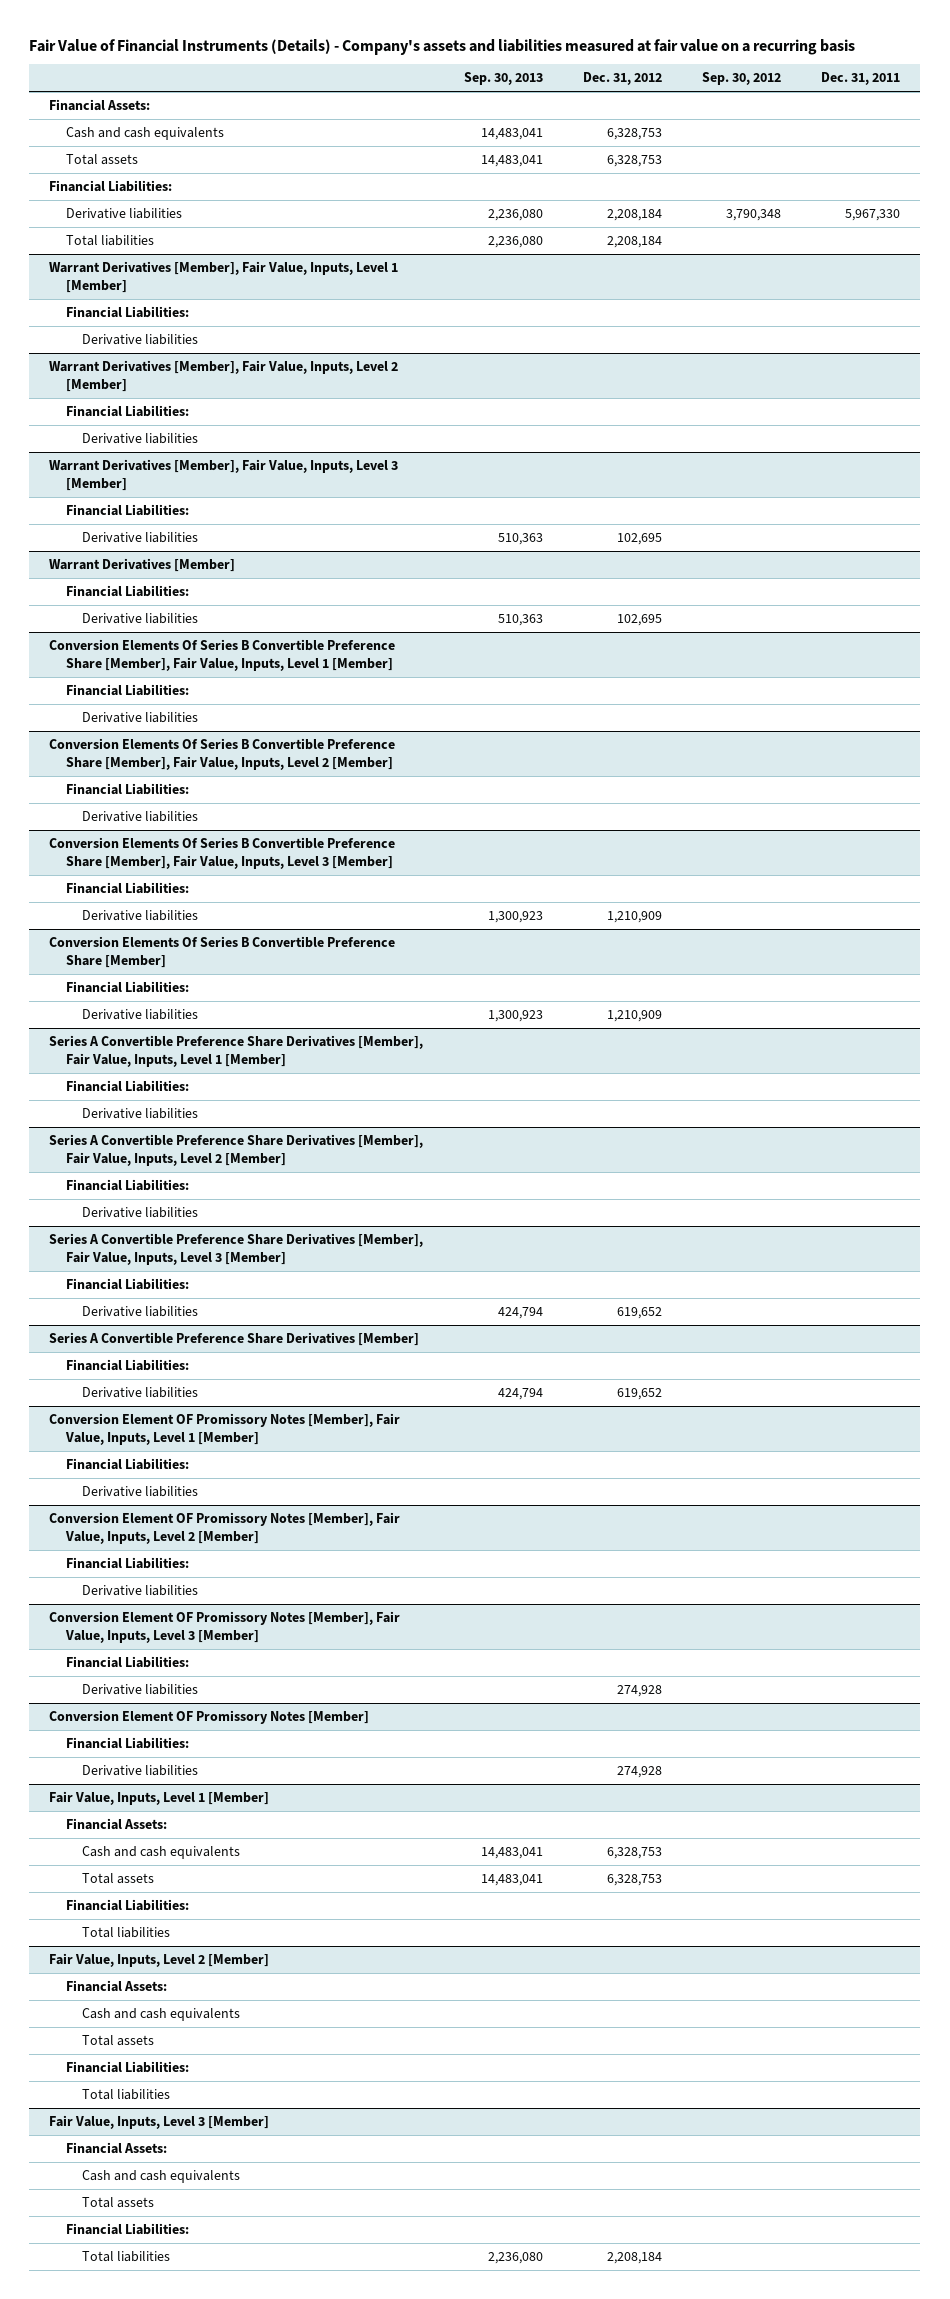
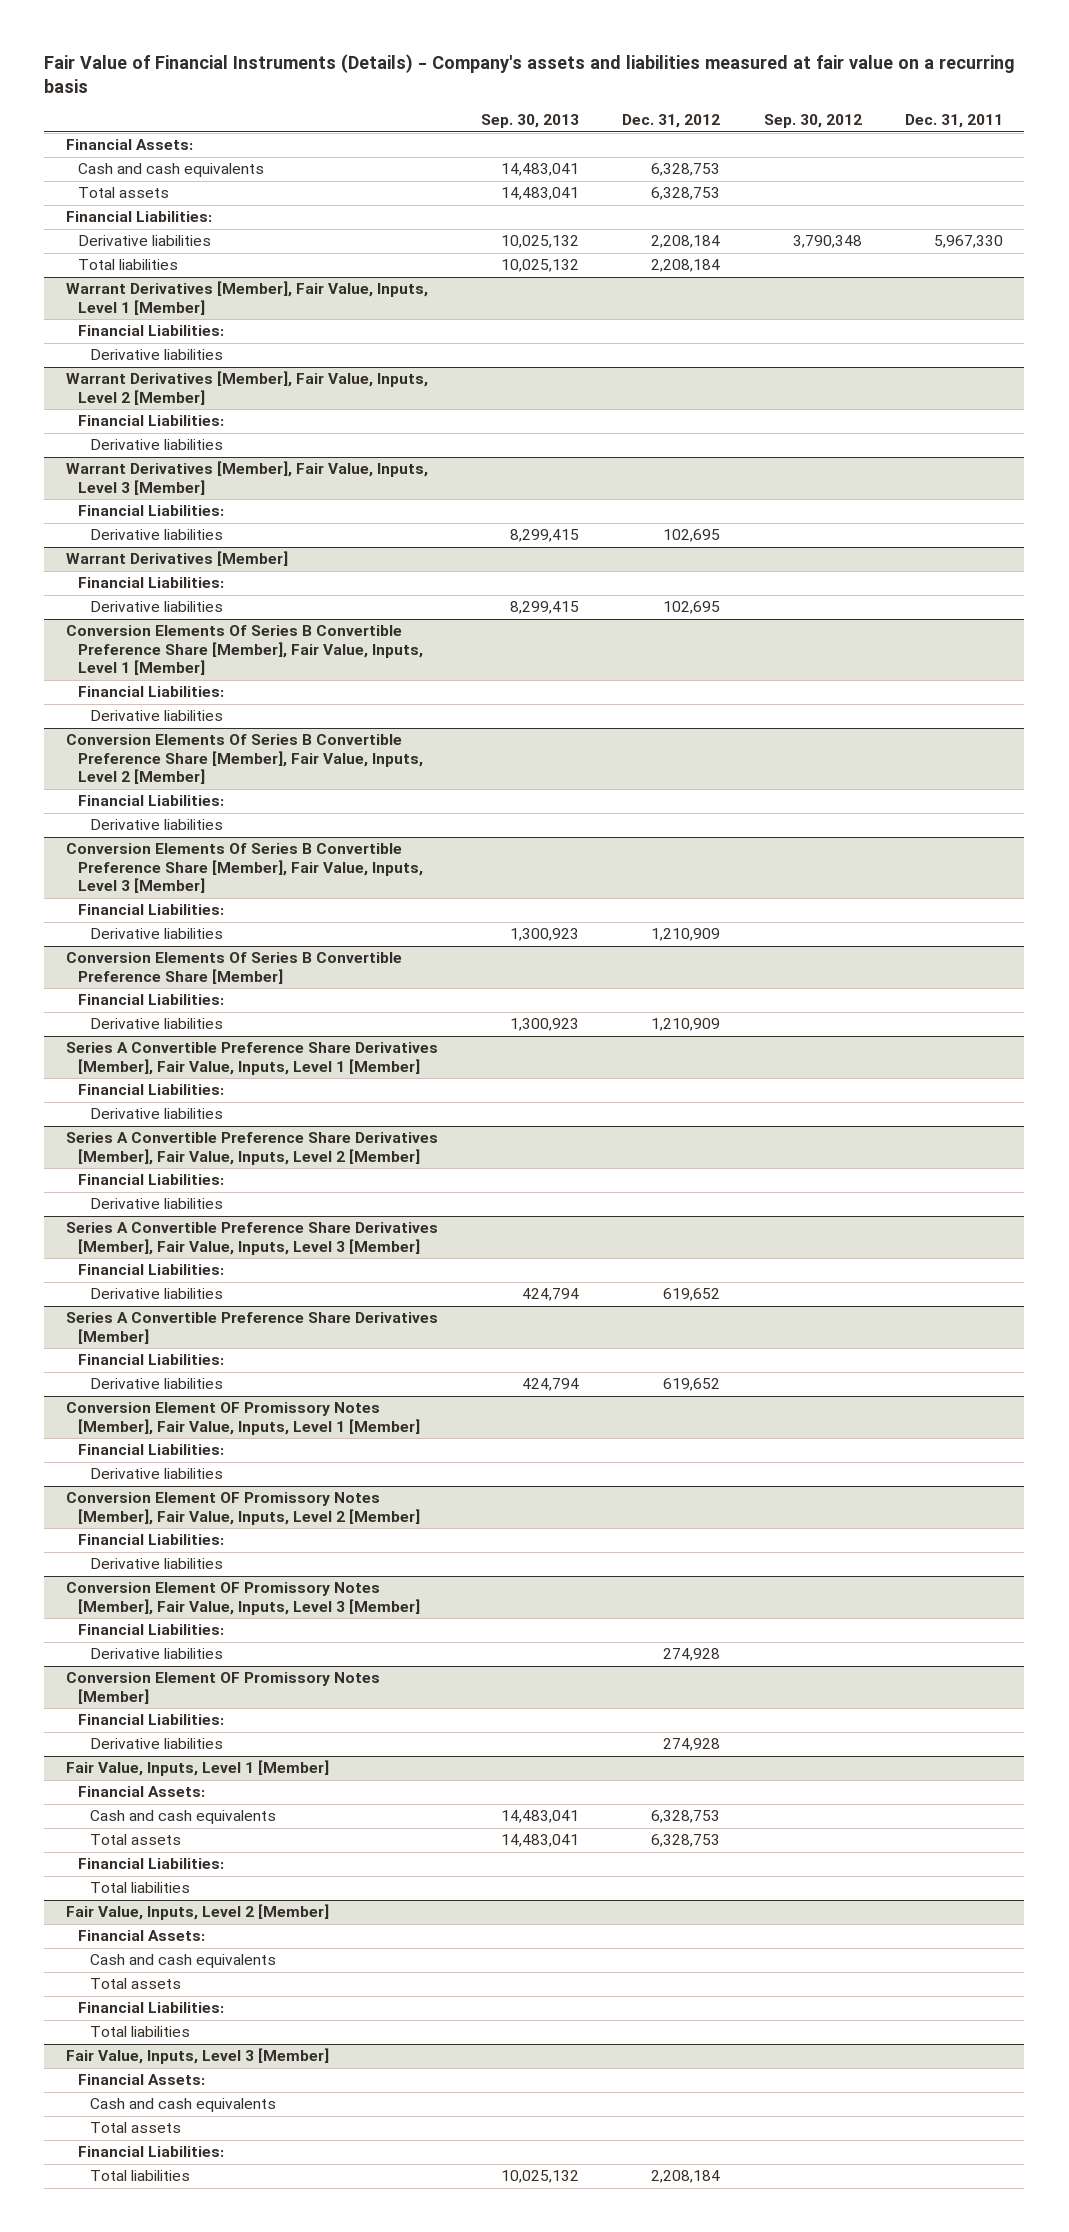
- Derivative liabilities | 2,236,080 | 2,208,184 | 3,790,348 | 5,967,330
- Total liabilities | 2,236,080 | 2,208,184 | |
+ Derivative liabilities | 10,025,132 | 2,208,184 | 3,790,348 | 5,967,330
+ Total liabilities | 10,025,132 | 2,208,184 | |
@ Warrant Derivatives [Member], Fair Value, Inputs, Level 3 [Member]
- Derivative liabilities | 510,363 | 102,695 | |
+ Derivative liabilities | 8,299,415 | 102,695 | |
@ Warrant Derivatives [Member]
- Derivative liabilities | 510,363 | 102,695 | |
+ Derivative liabilities | 8,299,415 | 102,695 | |
@ Fair Value, Inputs, Level 3 [Member]
- Total liabilities | 2,236,080 | 2,208,184 | |
+ Total liabilities | 10,025,132 | 2,208,184 | |

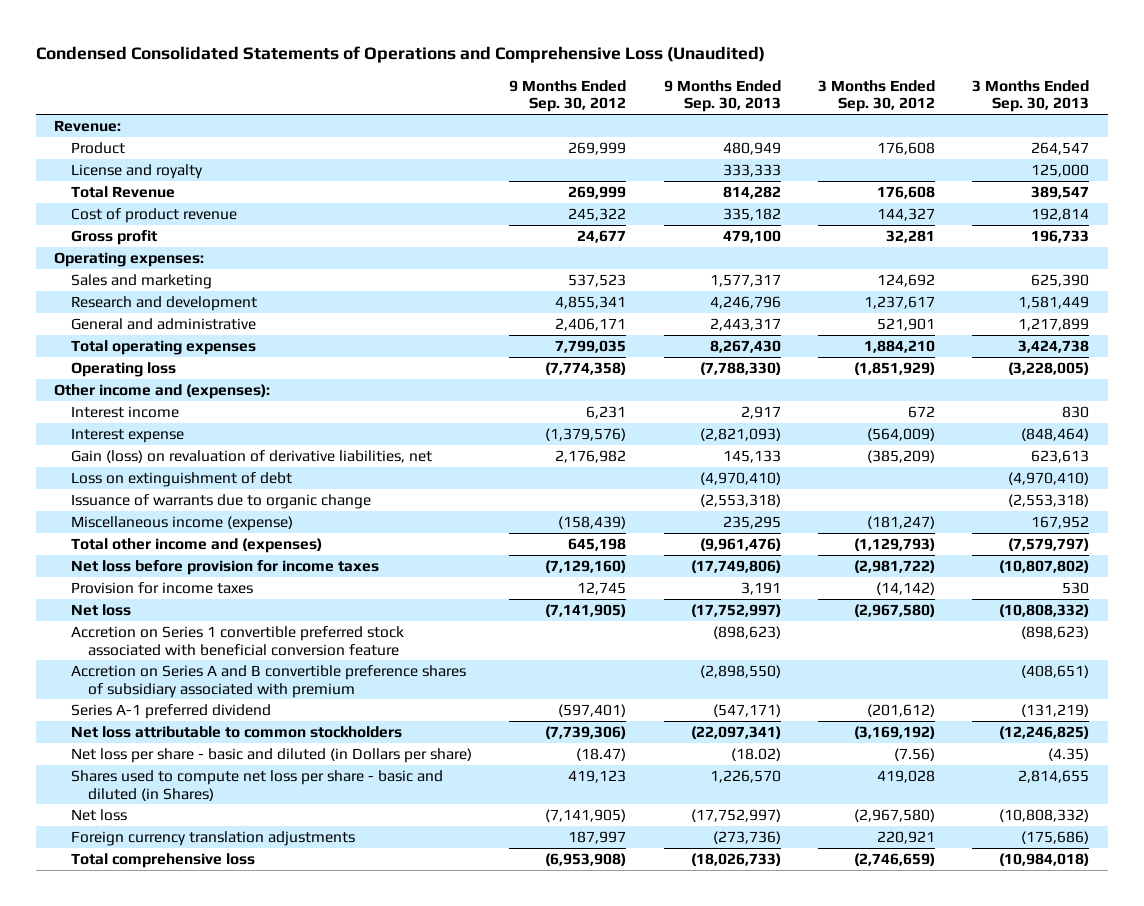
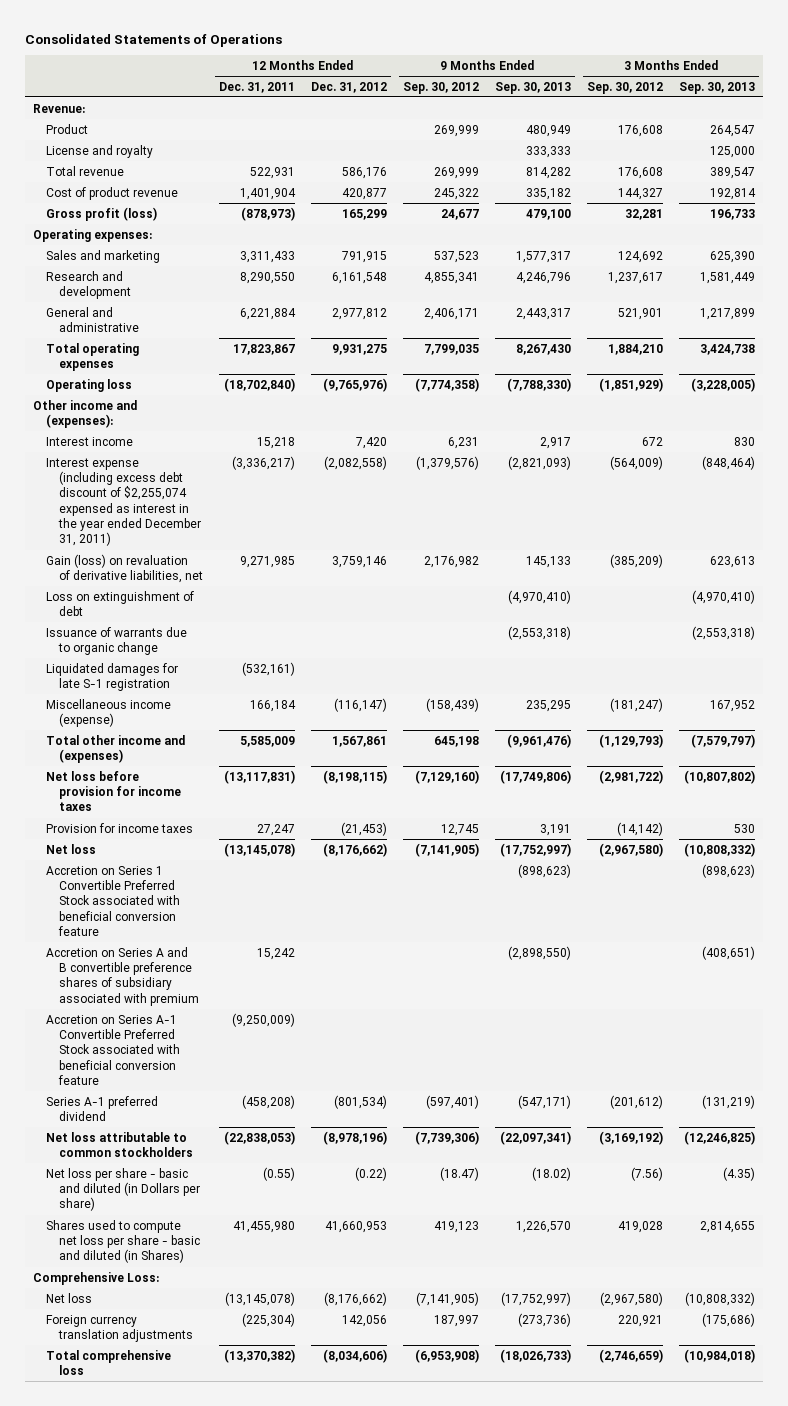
- Condensed Consolidated Statements of Operations and Comprehensive Loss (Unaudited)
+ Consolidated Statements of Operations
- | 9 Months Ended Sep. 30, 2012 | 9 Months Ended Sep. 30, 2013 | 3 Months Ended Sep. 30, 2012 | 3 Months Ended Sep. 30, 2013
+ | 12 Months Ended Dec. 31, 2011 | 12 Months Ended Dec. 31, 2012 | 9 Months Ended Sep. 30, 2012 | 9 Months Ended Sep. 30, 2013 | 3 Months Ended Sep. 30, 2012 | 3 Months Ended Sep. 30, 2013
- Total Revenue | 269,999 | 814,282 | 176,608 | 389,547
+ Total revenue | 522,931 | 586,176 | 269,999 | 814,282 | 176,608 | 389,547
- Gross profit | 24,677 | 479,100 | 32,281 | 196,733
+ Gross profit (loss) | (878,973) | 165,299 | 24,677 | 479,100 | 32,281 | 196,733
- Interest expense | (1,379,576) | (2,821,093) | (564,009) | (848,464)
+ Interest expense (including excess debt discount of $2,255,074 expensed as interest in the year ended December 31, 2011) | (3,336,217) | (2,082,558) | (1,379,576) | (2,821,093) | (564,009) | (848,464)
+ Liquidated damages for late S-1 registration | (532,161) | | | | |
- Accretion on Series 1 convertible preferred stock associated with beneficial conversion feature | | (898,623) | | (898,623)
+ Accretion on Series 1 Convertible Preferred Stock associated with beneficial conversion feature | | | | (898,623) | | (898,623)
+ Accretion on Series A-1 Convertible Preferred Stock associated with beneficial conversion feature | (9,250,009) | | | | |
+ Comprehensive Loss:

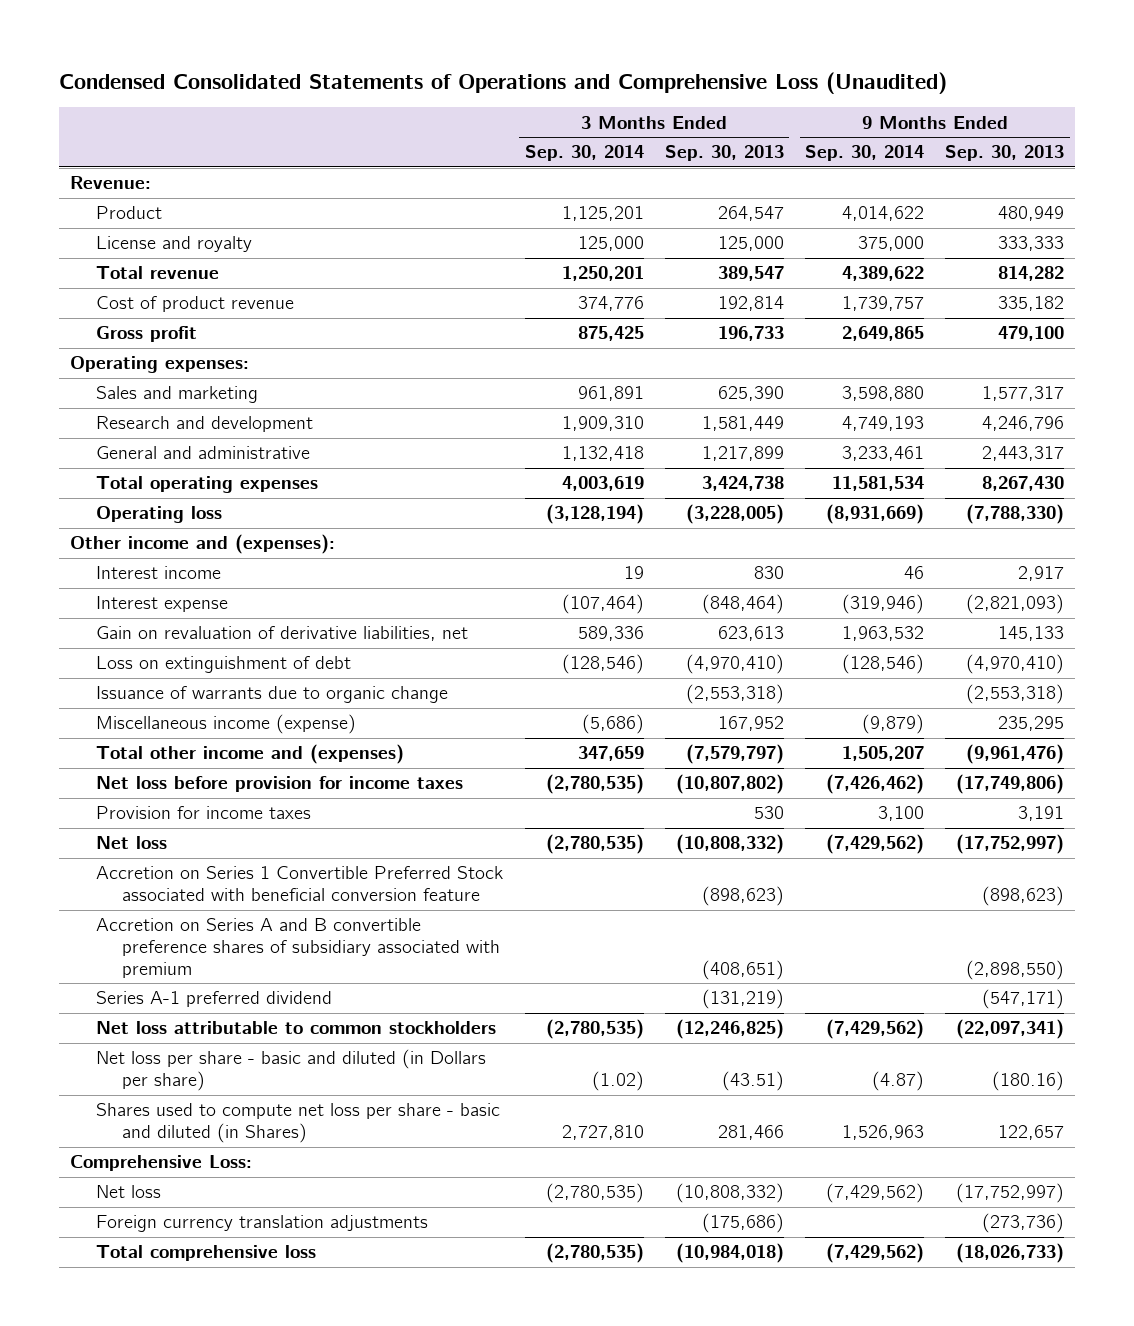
- Consolidated Statements of Operations
+ Condensed Consolidated Statements of Operations and Comprehensive Loss (Unaudited)
- | 12 Months Ended Dec. 31, 2011 | 12 Months Ended Dec. 31, 2012 | 9 Months Ended Sep. 30, 2012 | 9 Months Ended Sep. 30, 2013 | 3 Months Ended Sep. 30, 2012 | 3 Months Ended Sep. 30, 2013
+ | 3 Months Ended Sep. 30, 2014 | 3 Months Ended Sep. 30, 2013 | 9 Months Ended Sep. 30, 2014 | 9 Months Ended Sep. 30, 2013
- Gross profit (loss) | (878,973) | 165,299 | 24,677 | 479,100 | 32,281 | 196,733
+ Gross profit | 875,425 | 196,733 | 2,649,865 | 479,100
- Interest expense (including excess debt discount of $2,255,074 expensed as interest in the year ended December 31, 2011) | (3,336,217) | (2,082,558) | (1,379,576) | (2,821,093) | (564,009) | (848,464)
- Gain (loss) on revaluation of derivative liabilities, net | 9,271,985 | 3,759,146 | 2,176,982 | 145,133 | (385,209) | 623,613
+ Interest expense | (107,464) | (848,464) | (319,946) | (2,821,093)
+ Gain on revaluation of derivative liabilities, net | 589,336 | 623,613 | 1,963,532 | 145,133
- Liquidated damages for late S-1 registration | (532,161) | | | | |
- Accretion on Series A-1 Convertible Preferred Stock associated with beneficial conversion feature | (9,250,009) | | | | |
- Net loss per share - basic and diluted (in Dollars per share) | (0.55) | (0.22) | (18.47) | (18.02) | (7.56) | (4.35)
- Shares used to compute net loss per share - basic and diluted (in Shares) | 41,455,980 | 41,660,953 | 419,123 | 1,226,570 | 419,028 | 2,814,655
+ Net loss per share - basic and diluted (in Dollars per share) | (1.02) | (43.51) | (4.87) | (180.16)
+ Shares used to compute net loss per share - basic and diluted (in Shares) | 2,727,810 | 281,466 | 1,526,963 | 122,657

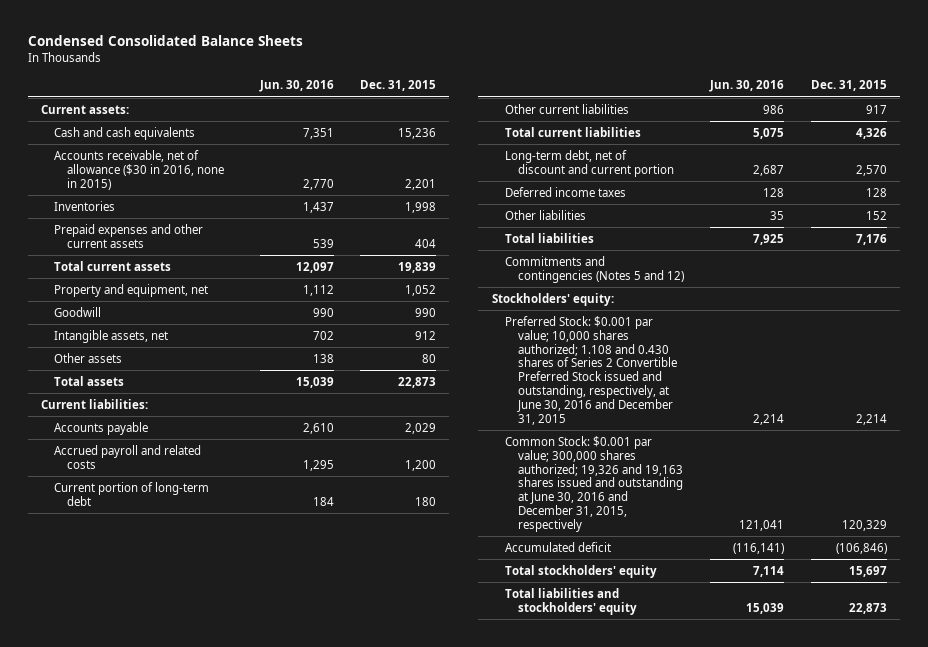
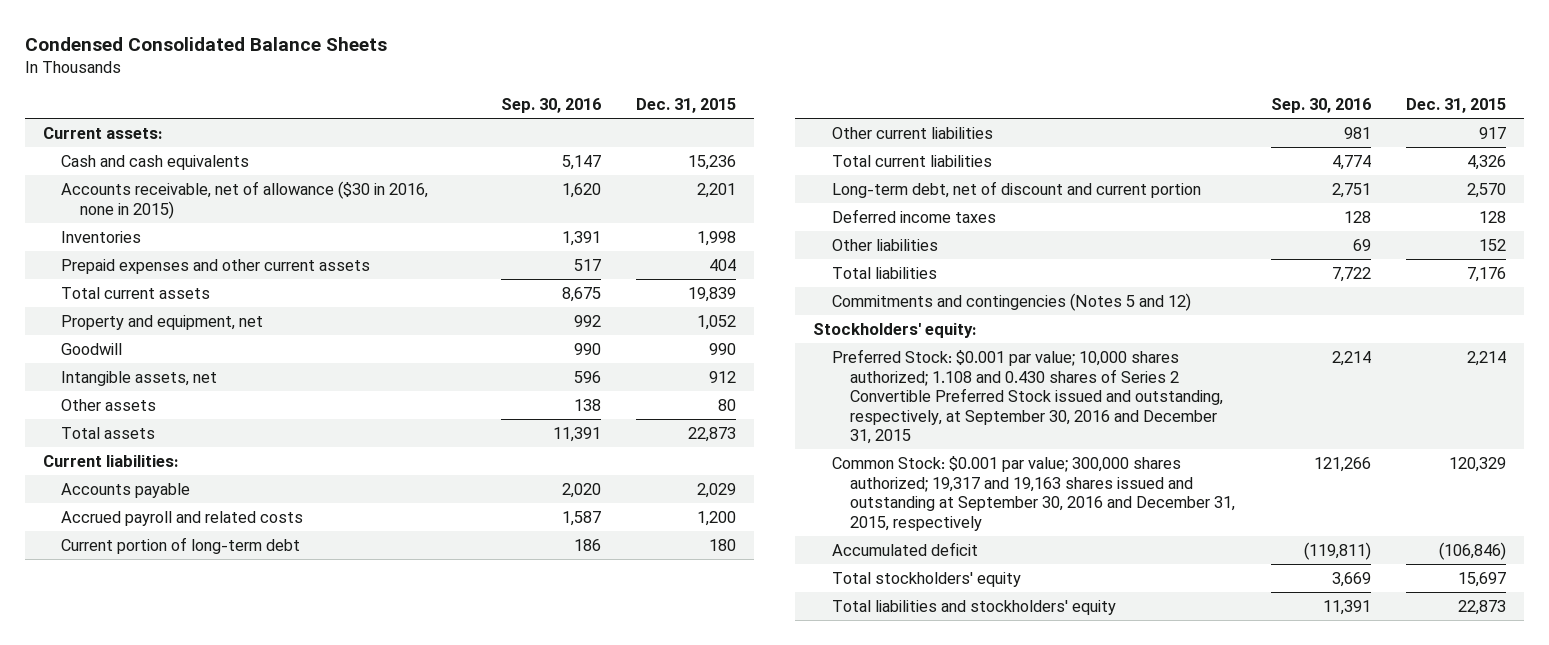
- | Jun. 30, 2016 | Dec. 31, 2015
+ | Sep. 30, 2016 | Dec. 31, 2015
- Preferred Stock: $0.001 par value; 10,000 shares authorized; 1.108 and 0.430 shares of Series 2 Convertible Preferred Stock issued and outstanding, respectively, at June 30, 2016 and December 31, 2015 | 2,214 | 2,214
- Common Stock: $0.001 par value; 300,000 shares authorized; 19,326 and 19,163 shares issued and outstanding at June 30, 2016 and December 31, 2015, respectively | 121,041 | 120,329
+ Preferred Stock: $0.001 par value; 10,000 shares authorized; 1.108 and 0.430 shares of Series 2 Convertible Preferred Stock issued and outstanding, respectively, at September 30, 2016 and December 31, 2015 | 2,214 | 2,214
+ Common Stock: $0.001 par value; 300,000 shares authorized; 19,317 and 19,163 shares issued and outstanding at September 30, 2016 and December 31, 2015, respectively | 121,266 | 120,329

